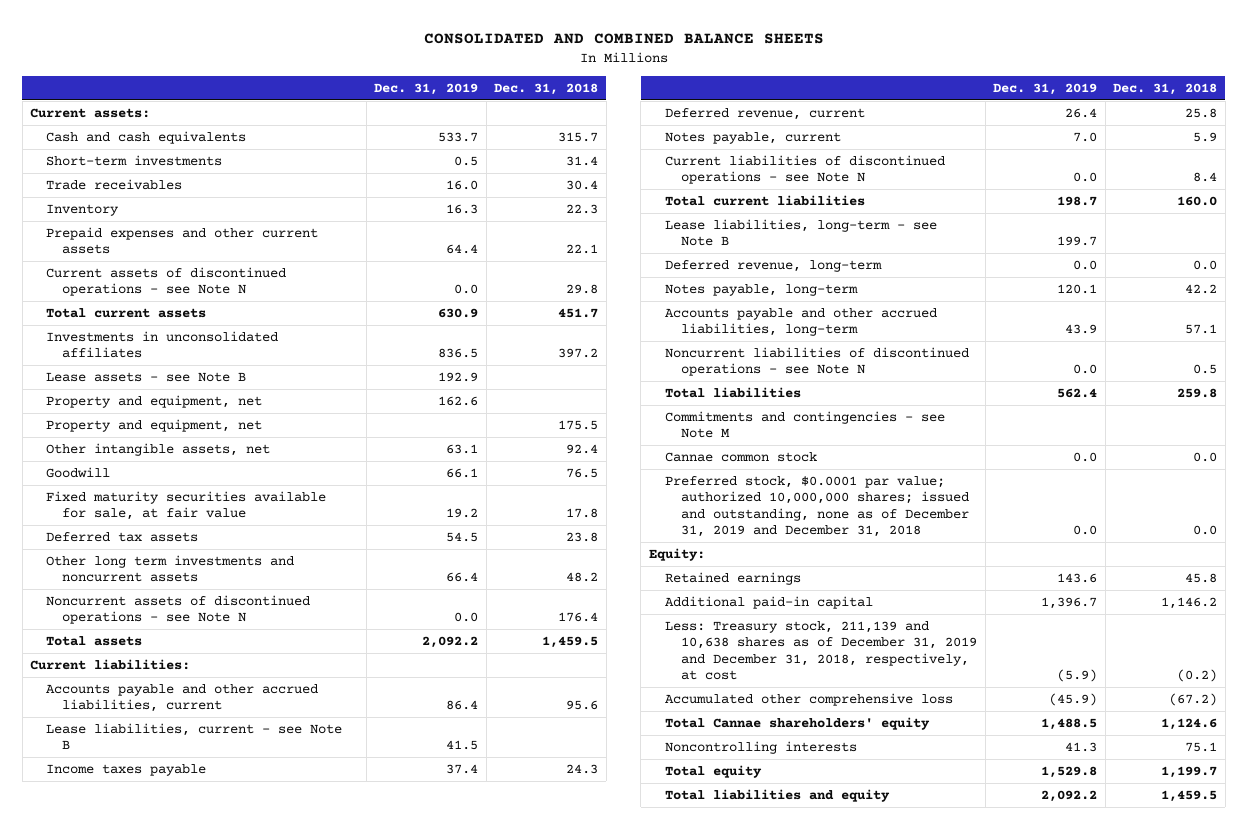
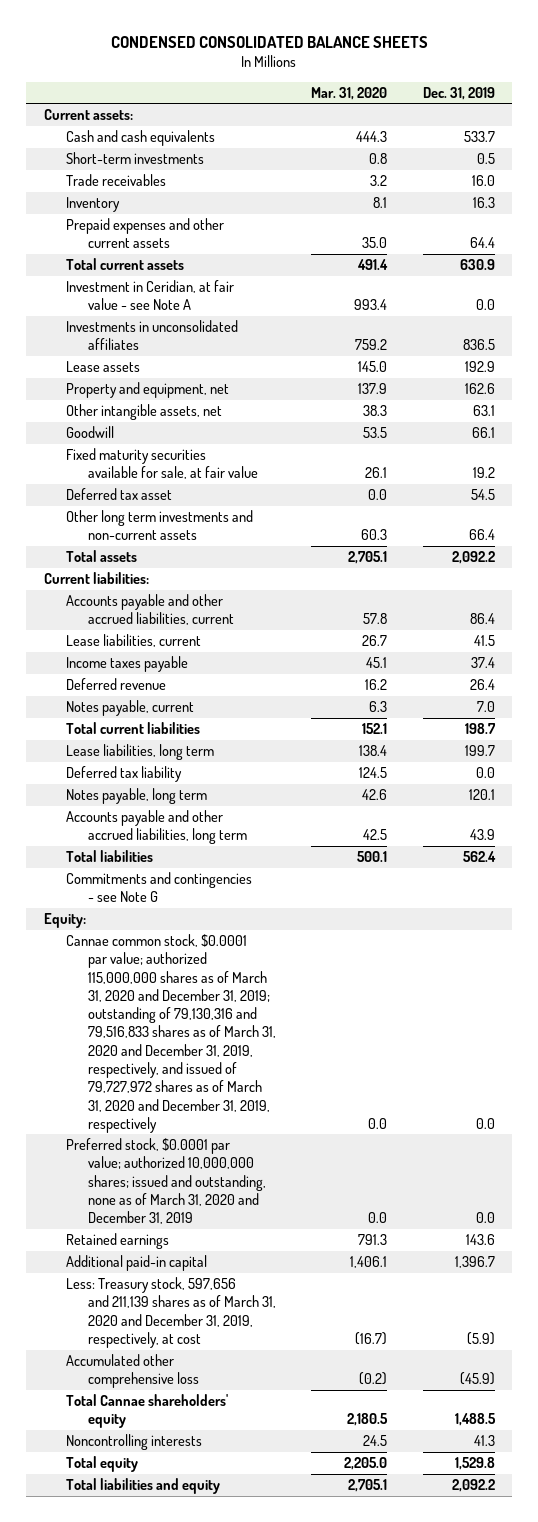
- CONSOLIDATED AND COMBINED BALANCE SHEETS
+ CONDENSED CONSOLIDATED BALANCE SHEETS
- | Dec. 31, 2019 | Dec. 31, 2018
+ | Mar. 31, 2020 | Dec. 31, 2019
- Current assets of discontinued operations - see Note N | 0.0 | 29.8
+ Investment in Ceridian, at fair value - see Note A | 993.4 | 0.0
- Lease assets - see Note B | 192.9 |
+ Lease assets | 145.0 | 192.9
- Property and equipment, net | | 175.5
- Deferred tax assets | 54.5 | 23.8
- Other long term investments and noncurrent assets | 66.4 | 48.2
- Noncurrent assets of discontinued operations - see Note N | 0.0 | 176.4
+ Deferred tax asset | 0.0 | 54.5
+ Other long term investments and non-current assets | 60.3 | 66.4
- Lease liabilities, current - see Note B | 41.5 |
+ Lease liabilities, current | 26.7 | 41.5
- Deferred revenue, current | 26.4 | 25.8
+ Deferred revenue | 16.2 | 26.4
- Current liabilities of discontinued operations - see Note N | 0.0 | 8.4
- Lease liabilities, long-term - see Note B | 199.7 |
- Deferred revenue, long-term | 0.0 | 0.0
- Notes payable, long-term | 120.1 | 42.2
- Accounts payable and other accrued liabilities, long-term | 43.9 | 57.1
- Noncurrent liabilities of discontinued operations - see Note N | 0.0 | 0.5
+ Lease liabilities, long term | 138.4 | 199.7
+ Deferred tax liability | 124.5 | 0.0
+ Notes payable, long term | 42.6 | 120.1
+ Accounts payable and other accrued liabilities, long term | 42.5 | 43.9
- Commitments and contingencies - see Note M
- Cannae common stock | 0.0 | 0.0
- Preferred stock, $0.0001 par value; authorized 10,000,000 shares; issued and outstanding, none as of December 31, 2019 and December 31, 2018 | 0.0 | 0.0
+ Commitments and contingencies - see Note G
+ Cannae common stock, $0.0001 par value; authorized 115,000,000 shares as of March 31, 2020 and December 31, 2019; outstanding of 79,130,316 and 79,516,833 shares as of March 31, 2020 and December 31, 2019, respectively, and issued of 79,727,972 shares as of March 31, 2020 and December 31, 2019, respectively | 0.0 | 0.0
+ Preferred stock, $0.0001 par value; authorized 10,000,000 shares; issued and outstanding, none as of March 31, 2020 and December 31, 2019 | 0.0 | 0.0
- Less: Treasury stock, 211,139 and 10,638 shares as of December 31, 2019 and December 31, 2018, respectively, at cost | (5.9) | (0.2)
+ Less: Treasury stock, 597,656 and 211,139 shares as of March 31, 2020 and December 31, 2019, respectively, at cost | (16.7) | (5.9)

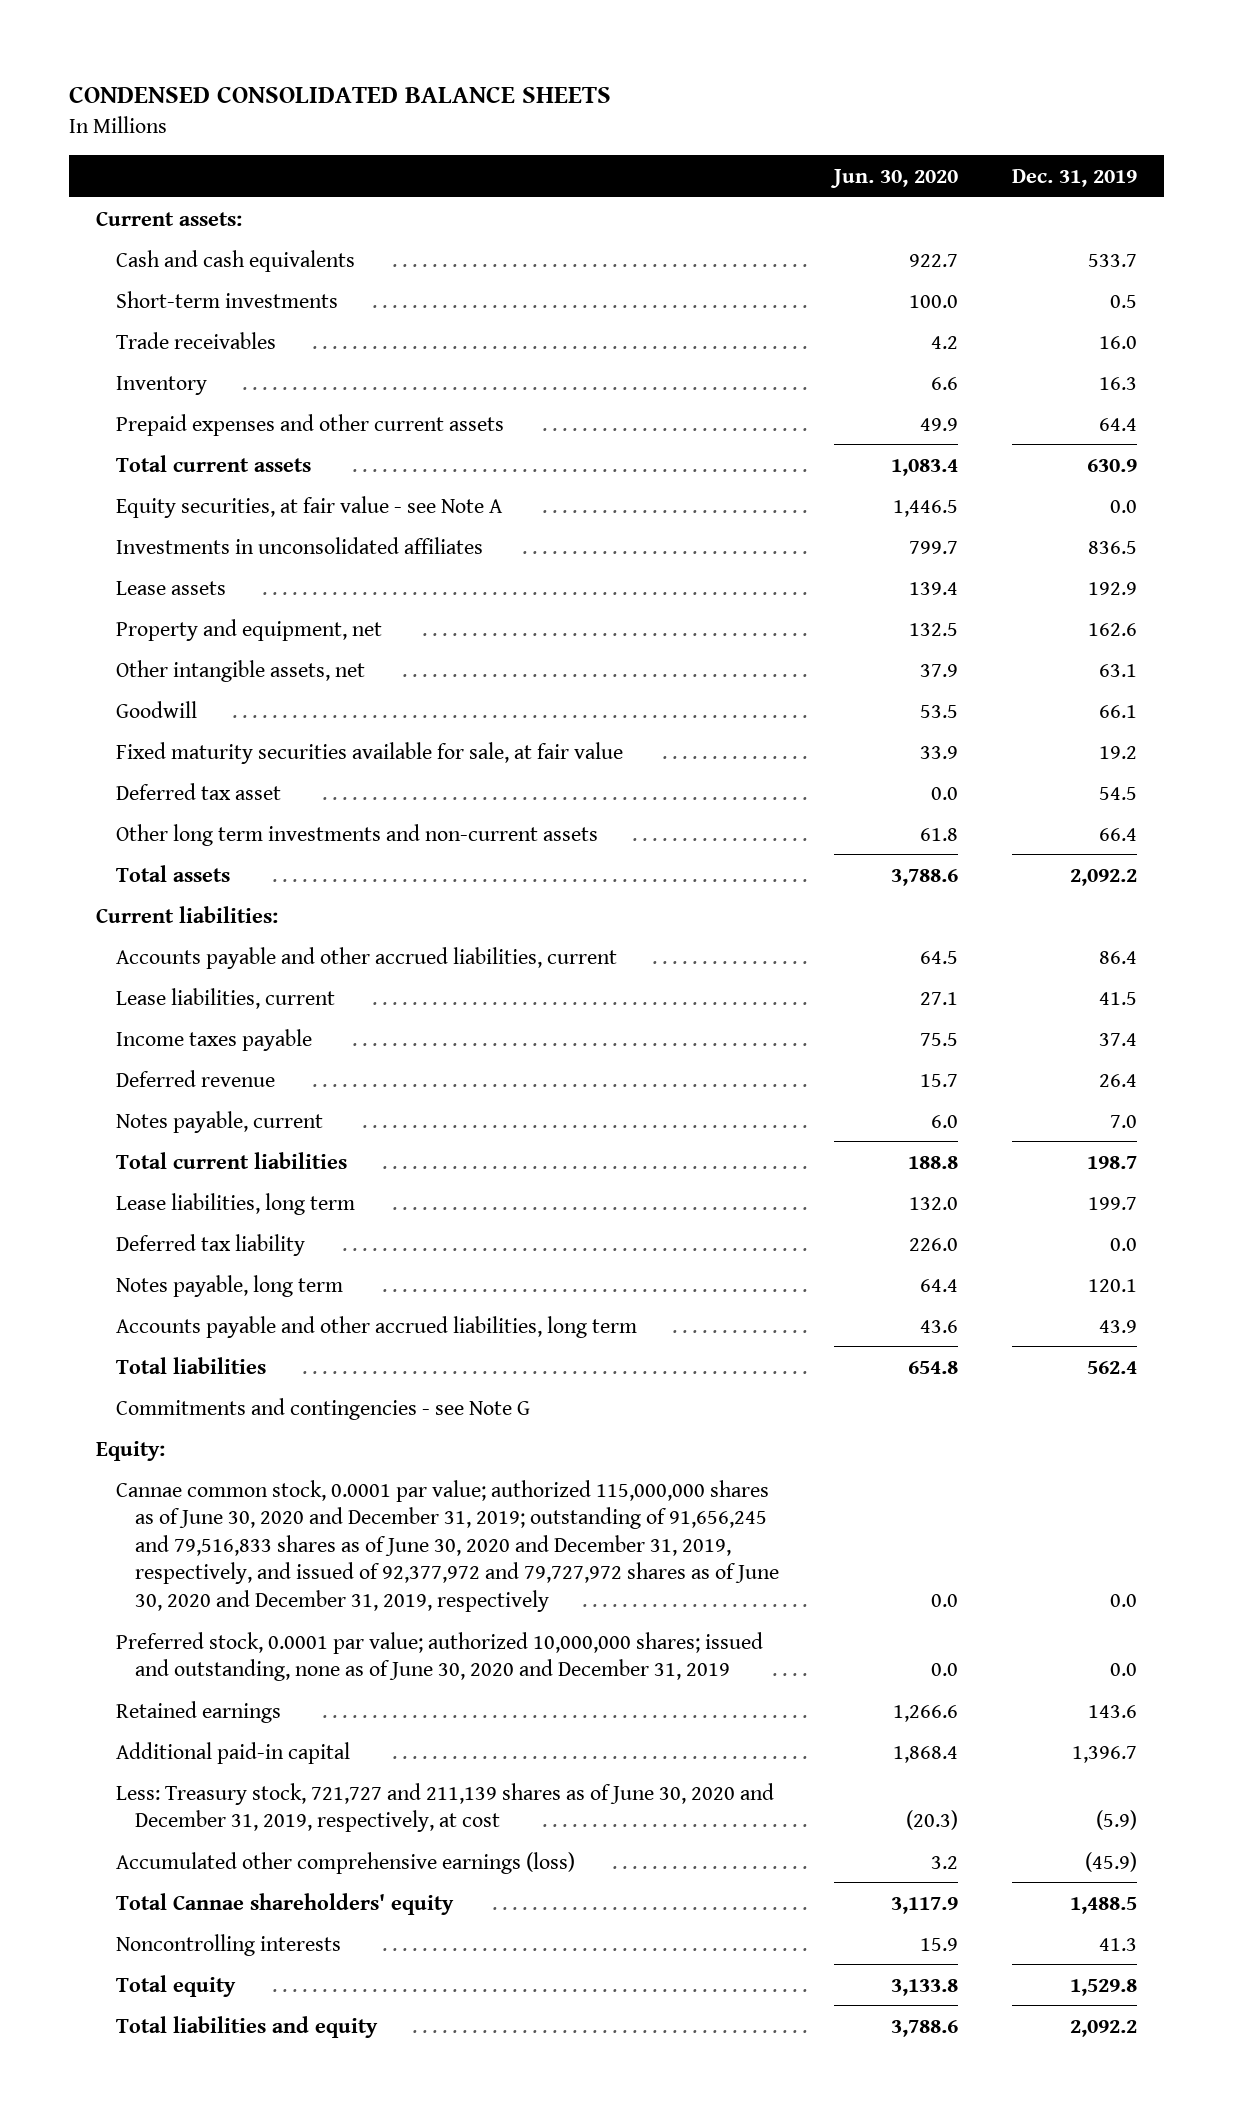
- | Mar. 31, 2020 | Dec. 31, 2019
+ | Jun. 30, 2020 | Dec. 31, 2019
- Investment in Ceridian, at fair value - see Note A | 993.4 | 0.0
+ Equity securities, at fair value - see Note A | 1,446.5 | 0.0
- Cannae common stock, $0.0001 par value; authorized 115,000,000 shares as of March 31, 2020 and December 31, 2019; outstanding of 79,130,316 and 79,516,833 shares as of March 31, 2020 and December 31, 2019, respectively, and issued of 79,727,972 shares as of March 31, 2020 and December 31, 2019, respectively | 0.0 | 0.0
- Preferred stock, $0.0001 par value; authorized 10,000,000 shares; issued and outstanding, none as of March 31, 2020 and December 31, 2019 | 0.0 | 0.0
+ Cannae common stock, 0.0001 par value; authorized 115,000,000 shares as of June 30, 2020 and December 31, 2019; outstanding of 91,656,245 and 79,516,833 shares as of June 30, 2020 and December 31, 2019, respectively, and issued of 92,377,972 and 79,727,972 shares as of June 30, 2020 and December 31, 2019, respectively | 0.0 | 0.0
+ Preferred stock, 0.0001 par value; authorized 10,000,000 shares; issued and outstanding, none as of June 30, 2020 and December 31, 2019 | 0.0 | 0.0
- Less: Treasury stock, 597,656 and 211,139 shares as of March 31, 2020 and December 31, 2019, respectively, at cost | (16.7) | (5.9)
- Accumulated other comprehensive loss | (0.2) | (45.9)
+ Less: Treasury stock, 721,727 and 211,139 shares as of June 30, 2020 and December 31, 2019, respectively, at cost | (20.3) | (5.9)
+ Accumulated other comprehensive earnings (loss) | 3.2 | (45.9)

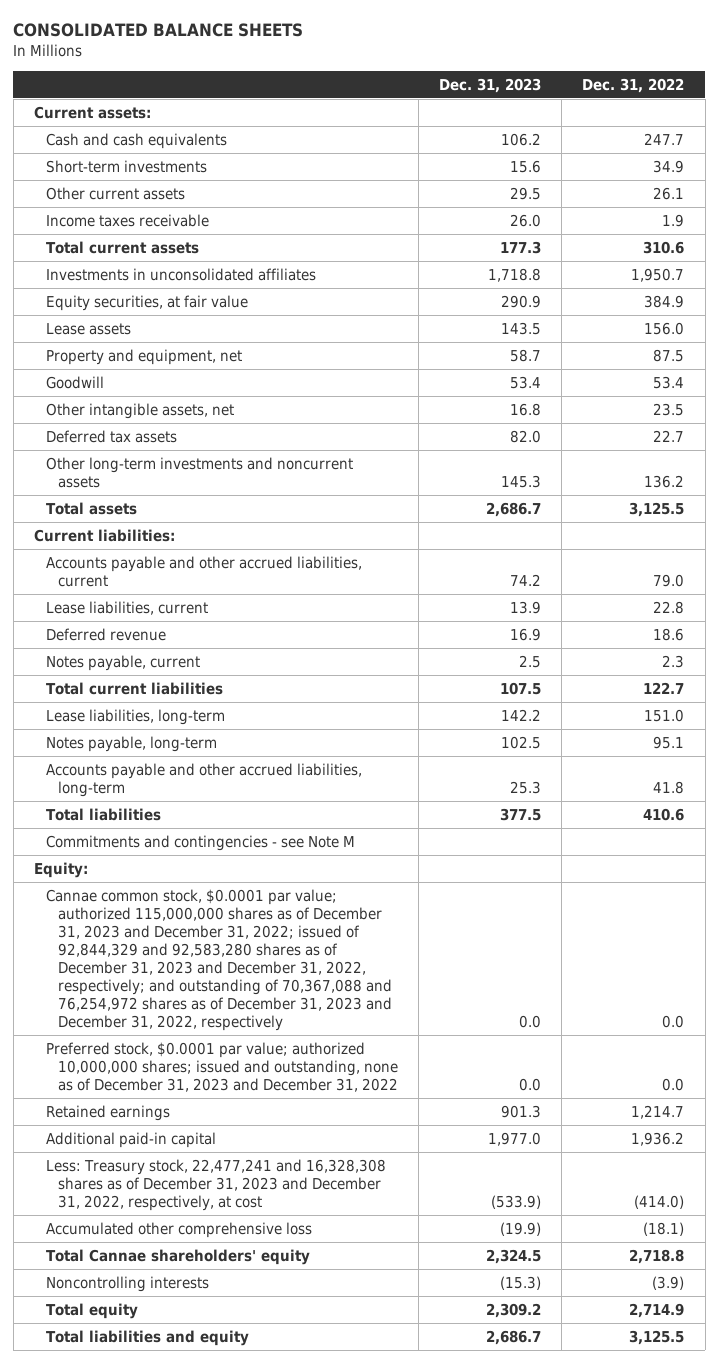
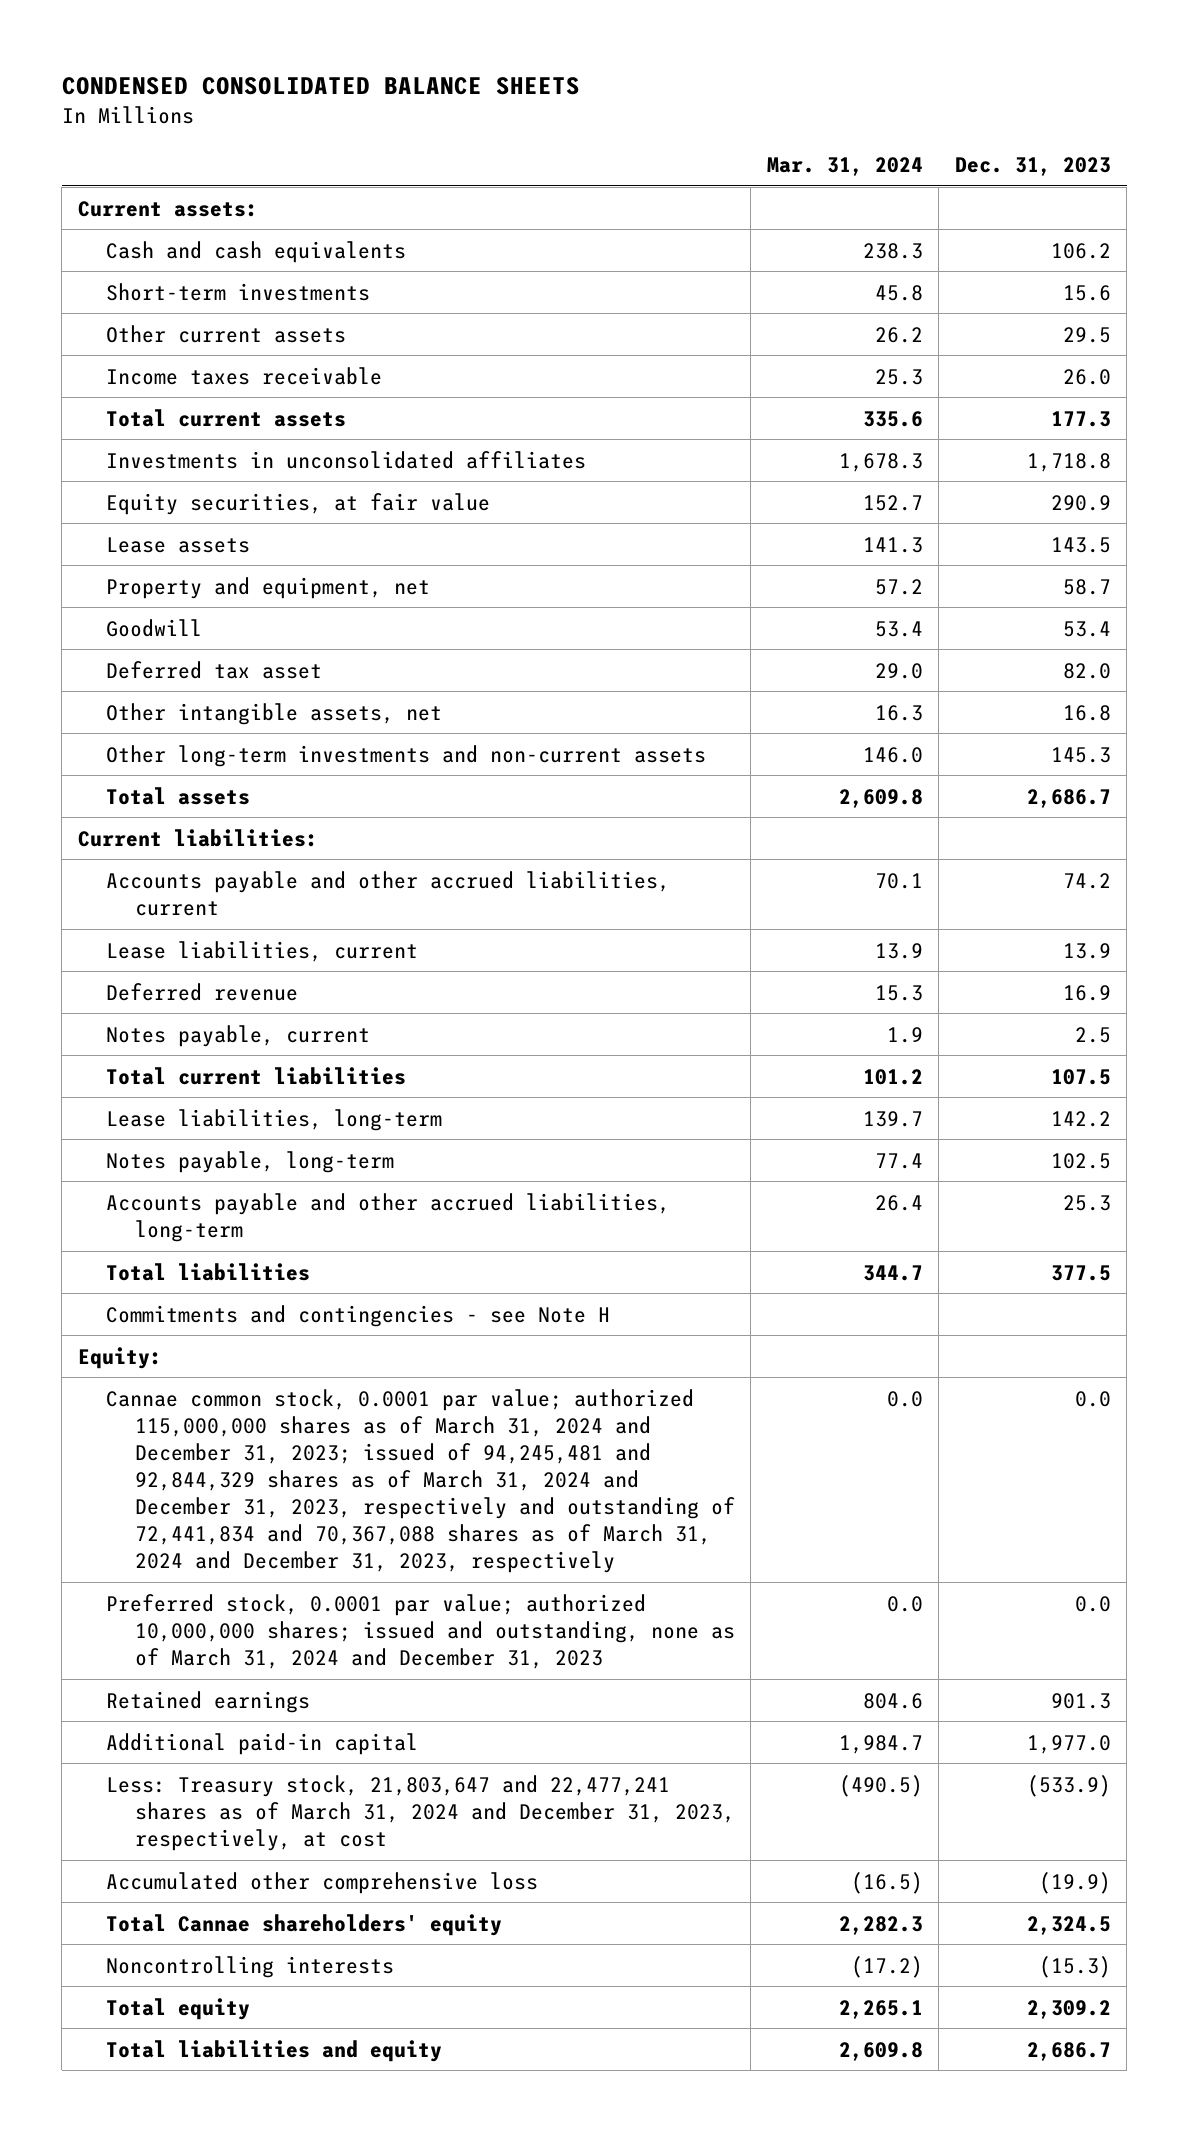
- CONSOLIDATED BALANCE SHEETS
+ CONDENSED CONSOLIDATED BALANCE SHEETS
- | Dec. 31, 2023 | Dec. 31, 2022
+ | Mar. 31, 2024 | Dec. 31, 2023
+ Deferred tax asset | 29.0 | 82.0
- Deferred tax assets | 82.0 | 22.7
- Other long-term investments and noncurrent assets | 145.3 | 136.2
+ Other long-term investments and non-current assets | 146.0 | 145.3
- Commitments and contingencies - see Note M
+ Commitments and contingencies - see Note H
- Cannae common stock, $0.0001 par value; authorized 115,000,000 shares as of December 31, 2023 and December 31, 2022; issued of 92,844,329 and 92,583,280 shares as of December 31, 2023 and December 31, 2022, respectively; and outstanding of 70,367,088 and 76,254,972 shares as of December 31, 2023 and December 31, 2022, respectively | 0.0 | 0.0
- Preferred stock, $0.0001 par value; authorized 10,000,000 shares; issued and outstanding, none as of December 31, 2023 and December 31, 2022 | 0.0 | 0.0
+ Cannae common stock, 0.0001 par value; authorized 115,000,000 shares as of March 31, 2024 and December 31, 2023; issued of 94,245,481 and 92,844,329 shares as of March 31, 2024 and December 31, 2023, respectively and outstanding of 72,441,834 and 70,367,088 shares as of March 31, 2024 and December 31, 2023, respectively | 0.0 | 0.0
+ Preferred stock, 0.0001 par value; authorized 10,000,000 shares; issued and outstanding, none as of March 31, 2024 and December 31, 2023 | 0.0 | 0.0
- Less: Treasury stock, 22,477,241 and 16,328,308 shares as of December 31, 2023 and December 31, 2022, respectively, at cost | (533.9) | (414.0)
+ Less: Treasury stock, 21,803,647 and 22,477,241 shares as of March 31, 2024 and December 31, 2023, respectively, at cost | (490.5) | (533.9)

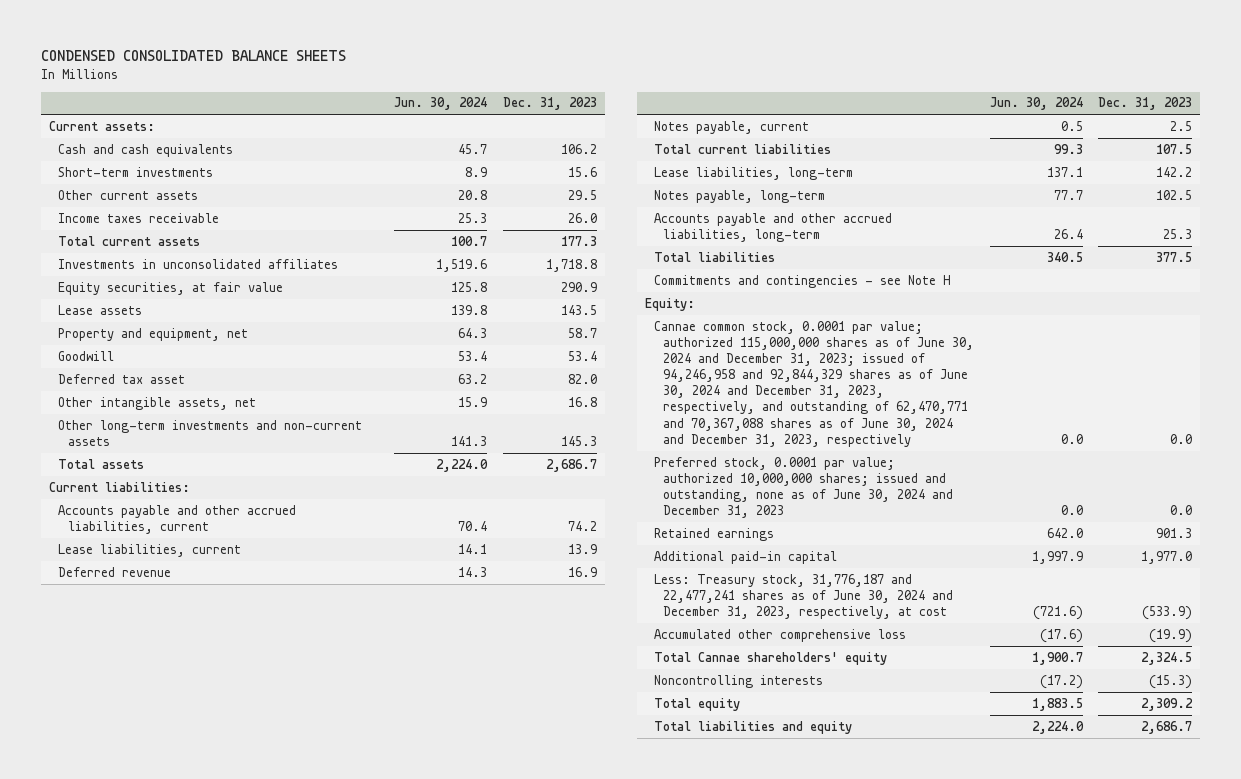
- | Mar. 31, 2024 | Dec. 31, 2023
+ | Jun. 30, 2024 | Dec. 31, 2023
- Cannae common stock, 0.0001 par value; authorized 115,000,000 shares as of March 31, 2024 and December 31, 2023; issued of 94,245,481 and 92,844,329 shares as of March 31, 2024 and December 31, 2023, respectively and outstanding of 72,441,834 and 70,367,088 shares as of March 31, 2024 and December 31, 2023, respectively | 0.0 | 0.0
- Preferred stock, 0.0001 par value; authorized 10,000,000 shares; issued and outstanding, none as of March 31, 2024 and December 31, 2023 | 0.0 | 0.0
+ Cannae common stock, 0.0001 par value; authorized 115,000,000 shares as of June 30, 2024 and December 31, 2023; issued of 94,246,958 and 92,844,329 shares as of June 30, 2024 and December 31, 2023, respectively, and outstanding of 62,470,771 and 70,367,088 shares as of June 30, 2024 and December 31, 2023, respectively | 0.0 | 0.0
+ Preferred stock, 0.0001 par value; authorized 10,000,000 shares; issued and outstanding, none as of June 30, 2024 and December 31, 2023 | 0.0 | 0.0
- Less: Treasury stock, 21,803,647 and 22,477,241 shares as of March 31, 2024 and December 31, 2023, respectively, at cost | (490.5) | (533.9)
+ Less: Treasury stock, 31,776,187 and 22,477,241 shares as of June 30, 2024 and December 31, 2023, respectively, at cost | (721.6) | (533.9)

